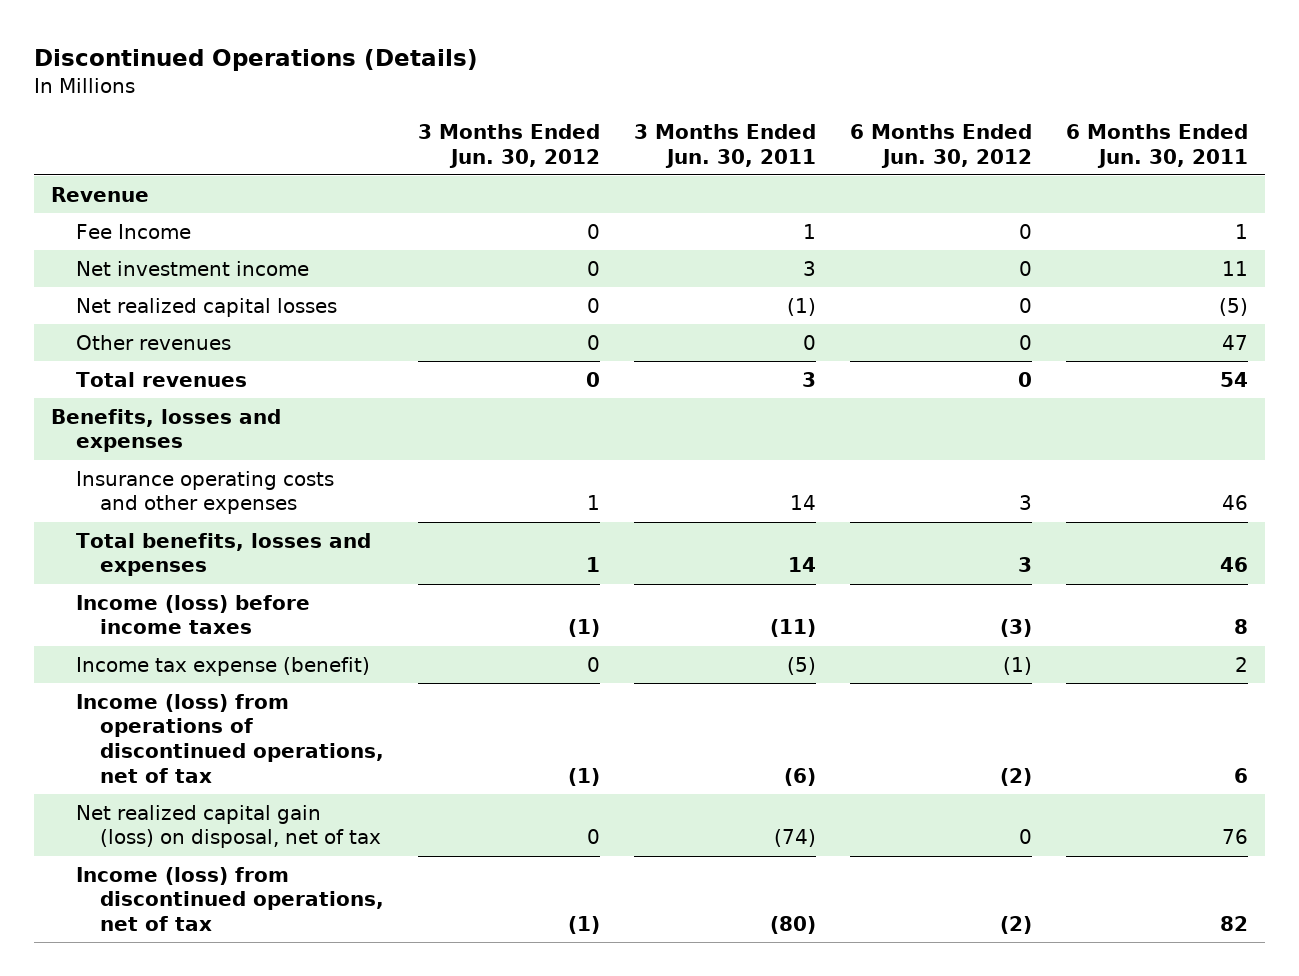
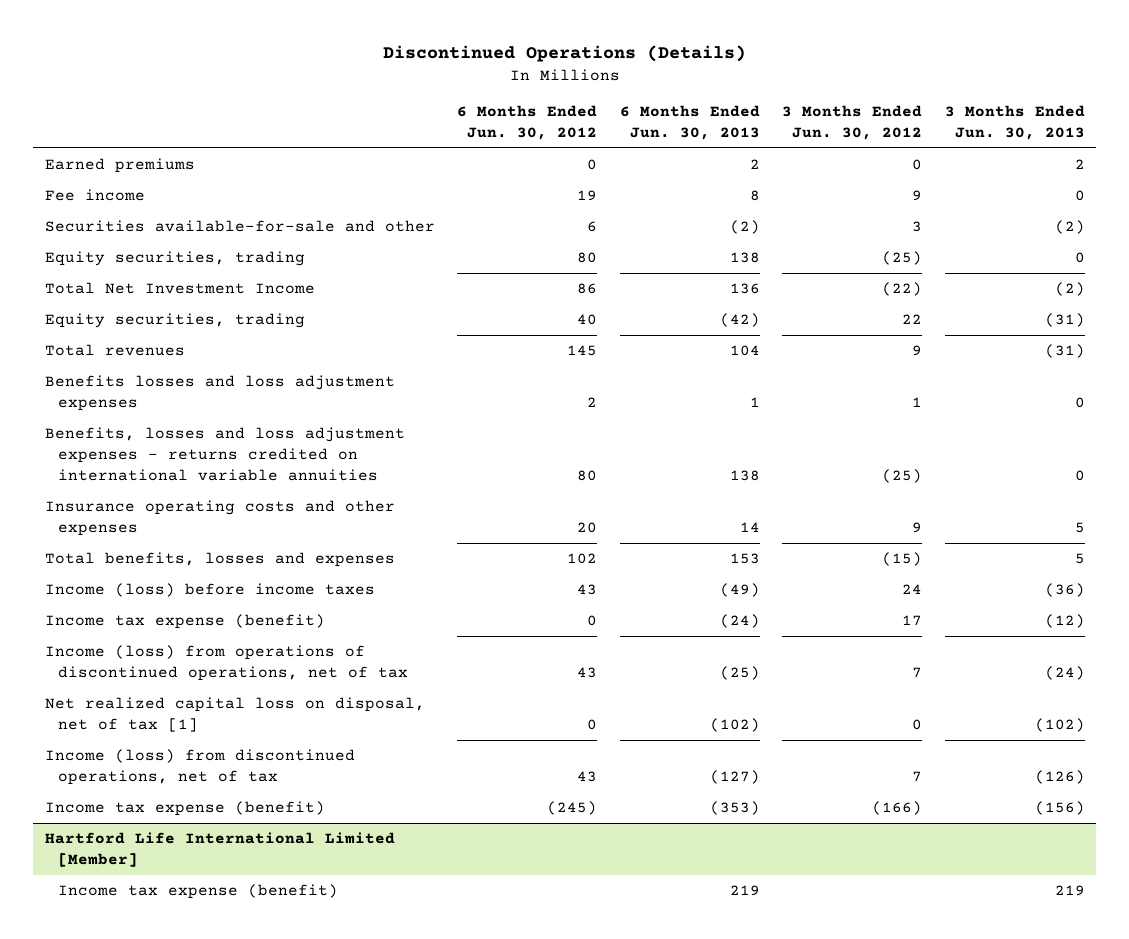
- | 3 Months Ended Jun. 30, 2012 | 3 Months Ended Jun. 30, 2011 | 6 Months Ended Jun. 30, 2012 | 6 Months Ended Jun. 30, 2011
+ | 6 Months Ended Jun. 30, 2012 | 6 Months Ended Jun. 30, 2013 | 3 Months Ended Jun. 30, 2012 | 3 Months Ended Jun. 30, 2013
- Revenue
- Fee Income | 0 | 1 | 0 | 1
- Net investment income | 0 | 3 | 0 | 11
- Net realized capital losses | 0 | (1) | 0 | (5)
- Other revenues | 0 | 0 | 0 | 47
- Total revenues | 0 | 3 | 0 | 54
- Benefits, losses and expenses
- Insurance operating costs and other expenses | 1 | 14 | 3 | 46
- Total benefits, losses and expenses | 1 | 14 | 3 | 46
- Income (loss) before income taxes | (1) | (11) | (3) | 8
- Income tax expense (benefit) | 0 | (5) | (1) | 2
- Income (loss) from operations of discontinued operations, net of tax | (1) | (6) | (2) | 6
- Net realized capital gain (loss) on disposal, net of tax | 0 | (74) | 0 | 76
- Income (loss) from discontinued operations, net of tax | (1) | (80) | (2) | 82
+ Earned premiums | 0 | 2 | 0 | 2
+ Fee income | 19 | 8 | 9 | 0
+ Securities available-for-sale and other | 6 | (2) | 3 | (2)
+ Equity securities, trading | 80 | 138 | (25) | 0
+ Total Net Investment Income | 86 | 136 | (22) | (2)
+ Equity securities, trading | 40 | (42) | 22 | (31)
+ Total revenues | 145 | 104 | 9 | (31)
+ Benefits losses and loss adjustment expenses | 2 | 1 | 1 | 0
+ Benefits, losses and loss adjustment expenses - returns credited on international variable annuities | 80 | 138 | (25) | 0
+ Insurance operating costs and other expenses | 20 | 14 | 9 | 5
+ Total benefits, losses and expenses | 102 | 153 | (15) | 5
+ Income (loss) before income taxes | 43 | (49) | 24 | (36)
+ Income tax expense (benefit) | 0 | (24) | 17 | (12)
+ Income (loss) from operations of discontinued operations, net of tax | 43 | (25) | 7 | (24)
+ Net realized capital loss on disposal, net of tax [1] | 0 | (102) | 0 | (102)
+ Income (loss) from discontinued operations, net of tax | 43 | (127) | 7 | (126)
+ Income tax expense (benefit) | (245) | (353) | (166) | (156)
+ Hartford Life International Limited [Member]
+ Income tax expense (benefit) | | 219 | | 219

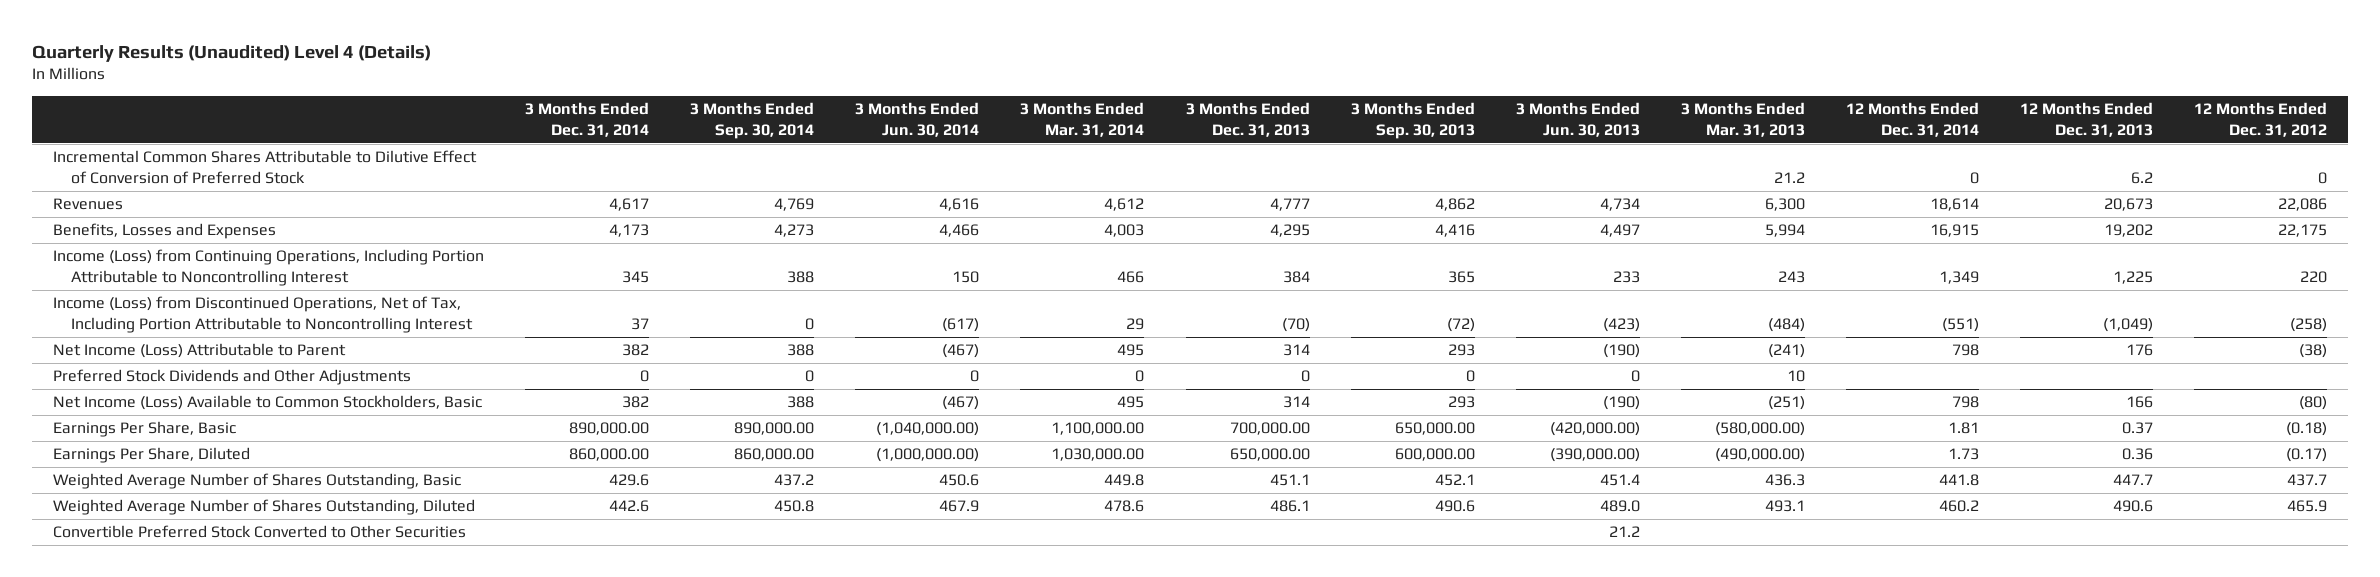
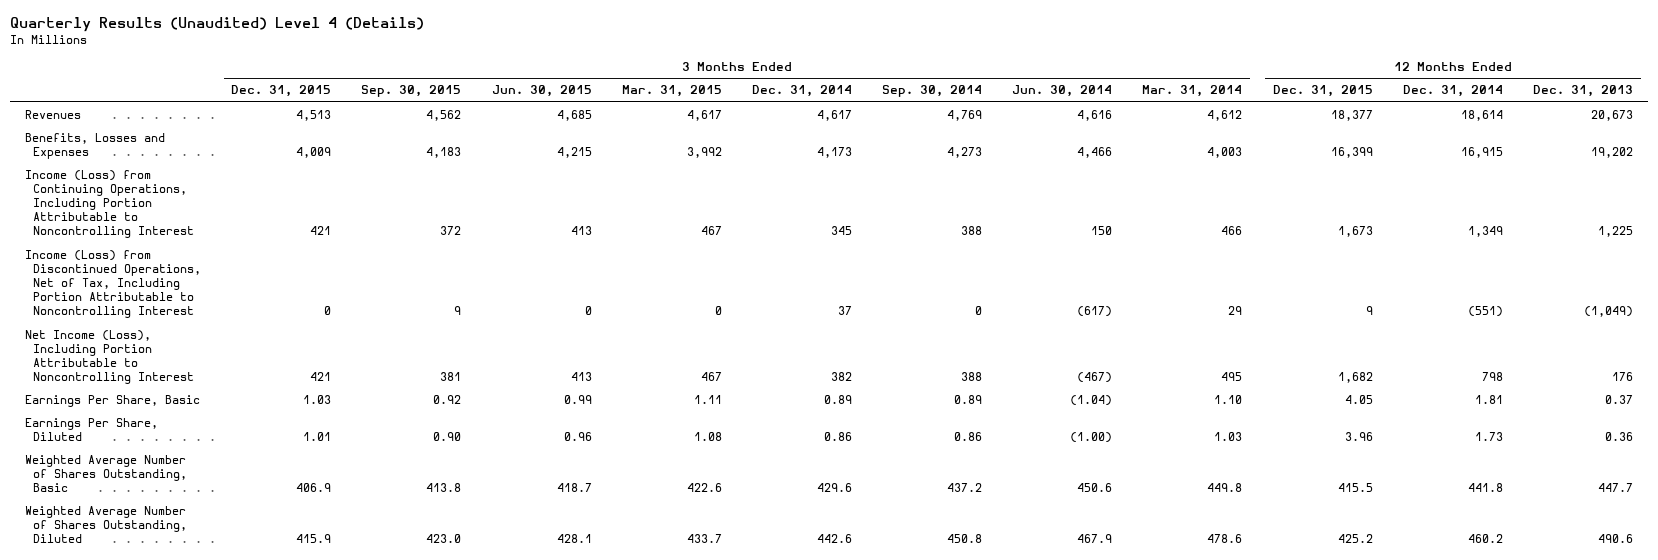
- | 3 Months Ended Dec. 31, 2014 | 3 Months Ended Sep. 30, 2014 | 3 Months Ended Jun. 30, 2014 | 3 Months Ended Mar. 31, 2014 | 3 Months Ended Dec. 31, 2013 | 3 Months Ended Sep. 30, 2013 | 3 Months Ended Jun. 30, 2013 | 3 Months Ended Mar. 31, 2013 | 12 Months Ended Dec. 31, 2014 | 12 Months Ended Dec. 31, 2013 | 12 Months Ended Dec. 31, 2012
+ | 3 Months Ended Dec. 31, 2015 | 3 Months Ended Sep. 30, 2015 | 3 Months Ended Jun. 30, 2015 | 3 Months Ended Mar. 31, 2015 | 3 Months Ended Dec. 31, 2014 | 3 Months Ended Sep. 30, 2014 | 3 Months Ended Jun. 30, 2014 | 3 Months Ended Mar. 31, 2014 | 12 Months Ended Dec. 31, 2015 | 12 Months Ended Dec. 31, 2014 | 12 Months Ended Dec. 31, 2013
- Incremental Common Shares Attributable to Dilutive Effect of Conversion of Preferred Stock | | | | | | | | 21.2 | 0 | 6.2 | 0
- Net Income (Loss) Attributable to Parent | 382 | 388 | (467) | 495 | 314 | 293 | (190) | (241) | 798 | 176 | (38)
- Preferred Stock Dividends and Other Adjustments | 0 | 0 | 0 | 0 | 0 | 0 | 0 | 10 | | |
- Net Income (Loss) Available to Common Stockholders, Basic | 382 | 388 | (467) | 495 | 314 | 293 | (190) | (251) | 798 | 166 | (80)
- Earnings Per Share, Basic | 890,000.00 | 890,000.00 | (1,040,000.00) | 1,100,000.00 | 700,000.00 | 650,000.00 | (420,000.00) | (580,000.00) | 1.81 | 0.37 | (0.18)
- Earnings Per Share, Diluted | 860,000.00 | 860,000.00 | (1,000,000.00) | 1,030,000.00 | 650,000.00 | 600,000.00 | (390,000.00) | (490,000.00) | 1.73 | 0.36 | (0.17)
+ Net Income (Loss), Including Portion Attributable to Noncontrolling Interest | 421 | 381 | 413 | 467 | 382 | 388 | (467) | 495 | 1,682 | 798 | 176
+ Earnings Per Share, Basic | 1.03 | 0.92 | 0.99 | 1.11 | 0.89 | 0.89 | (1.04) | 1.10 | 4.05 | 1.81 | 0.37
+ Earnings Per Share, Diluted | 1.01 | 0.90 | 0.96 | 1.08 | 0.86 | 0.86 | (1.00) | 1.03 | 3.96 | 1.73 | 0.36
- Convertible Preferred Stock Converted to Other Securities | | | | | | | 21.2 | | | |

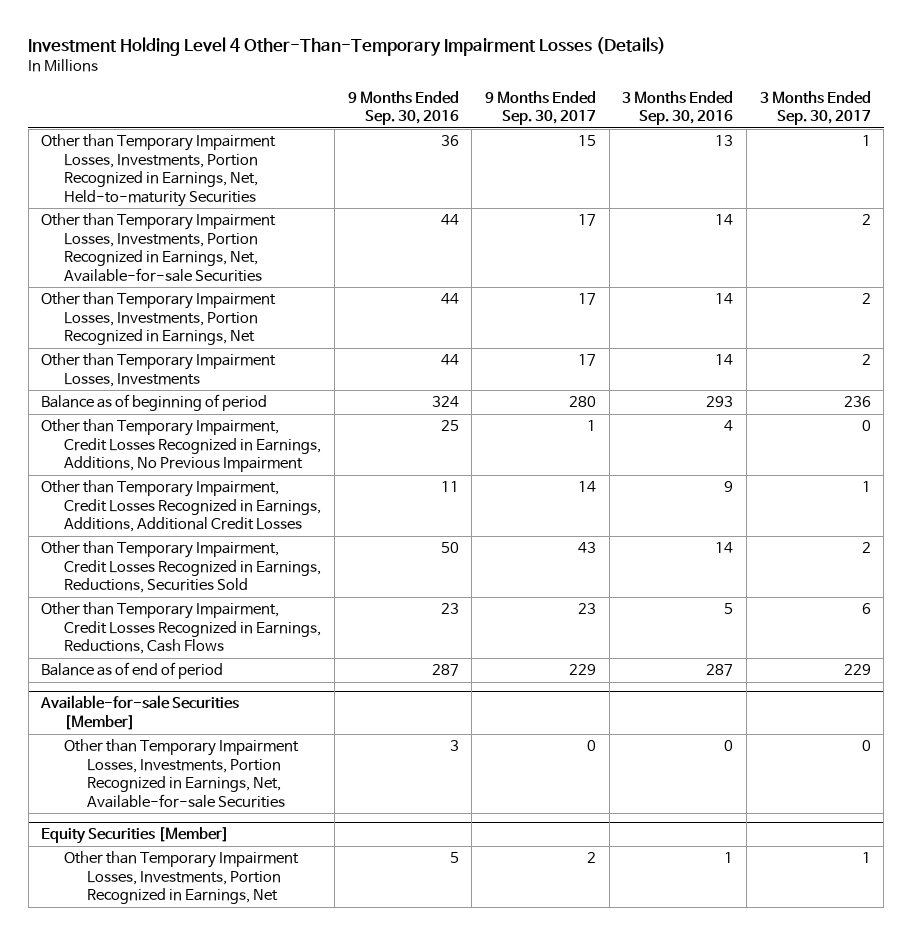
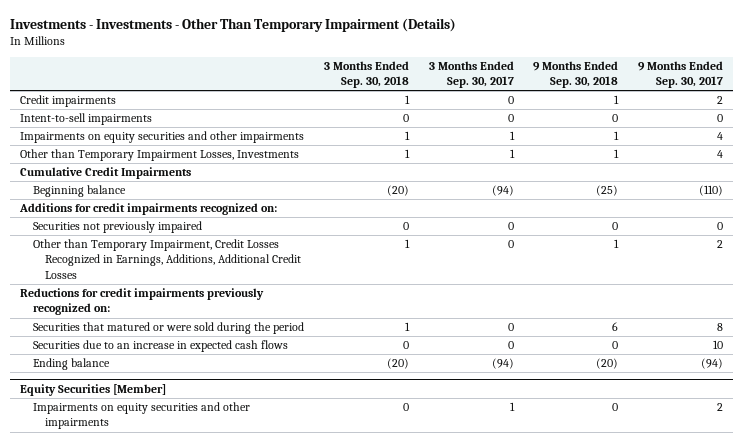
- Investment Holding Level 4 Other-Than-Temporary Impairment Losses (Details)
+ Investments - Investments - Other Than Temporary Impairment (Details)
- | 9 Months Ended Sep. 30, 2016 | 9 Months Ended Sep. 30, 2017 | 3 Months Ended Sep. 30, 2016 | 3 Months Ended Sep. 30, 2017
+ | 3 Months Ended Sep. 30, 2018 | 3 Months Ended Sep. 30, 2017 | 9 Months Ended Sep. 30, 2018 | 9 Months Ended Sep. 30, 2017
- Other than Temporary Impairment Losses, Investments, Portion Recognized in Earnings, Net, Held-to-maturity Securities | 36 | 15 | 13 | 1
- Other than Temporary Impairment Losses, Investments, Portion Recognized in Earnings, Net, Available-for-sale Securities | 44 | 17 | 14 | 2
- Other than Temporary Impairment Losses, Investments, Portion Recognized in Earnings, Net | 44 | 17 | 14 | 2
- Other than Temporary Impairment Losses, Investments | 44 | 17 | 14 | 2
- Balance as of beginning of period | 324 | 280 | 293 | 236
- Other than Temporary Impairment, Credit Losses Recognized in Earnings, Additions, No Previous Impairment | 25 | 1 | 4 | 0
- Other than Temporary Impairment, Credit Losses Recognized in Earnings, Additions, Additional Credit Losses | 11 | 14 | 9 | 1
- Other than Temporary Impairment, Credit Losses Recognized in Earnings, Reductions, Securities Sold | 50 | 43 | 14 | 2
- Other than Temporary Impairment, Credit Losses Recognized in Earnings, Reductions, Cash Flows | 23 | 23 | 5 | 6
- Balance as of end of period | 287 | 229 | 287 | 229
- Available-for-sale Securities [Member]
- Other than Temporary Impairment Losses, Investments, Portion Recognized in Earnings, Net, Available-for-sale Securities | 3 | 0 | 0 | 0
+ Credit impairments | 1 | 0 | 1 | 2
+ Intent-to-sell impairments | 0 | 0 | 0 | 0
+ Impairments on equity securities and other impairments | 1 | 1 | 1 | 4
+ Other than Temporary Impairment Losses, Investments | 1 | 1 | 1 | 4
+ Cumulative Credit Impairments
+ Beginning balance | (20) | (94) | (25) | (110)
+ Additions for credit impairments recognized on:
+ Securities not previously impaired | 0 | 0 | 0 | 0
+ Other than Temporary Impairment, Credit Losses Recognized in Earnings, Additions, Additional Credit Losses | 1 | 0 | 1 | 2
+ Reductions for credit impairments previously recognized on:
+ Securities that matured or were sold during the period | 1 | 0 | 6 | 8
+ Securities due to an increase in expected cash flows | 0 | 0 | 0 | 10
+ Ending balance | (20) | (94) | (20) | (94)
@ Equity Securities [Member]
- Other than Temporary Impairment Losses, Investments, Portion Recognized in Earnings, Net | 5 | 2 | 1 | 1
+ Impairments on equity securities and other impairments | 0 | 1 | 0 | 2

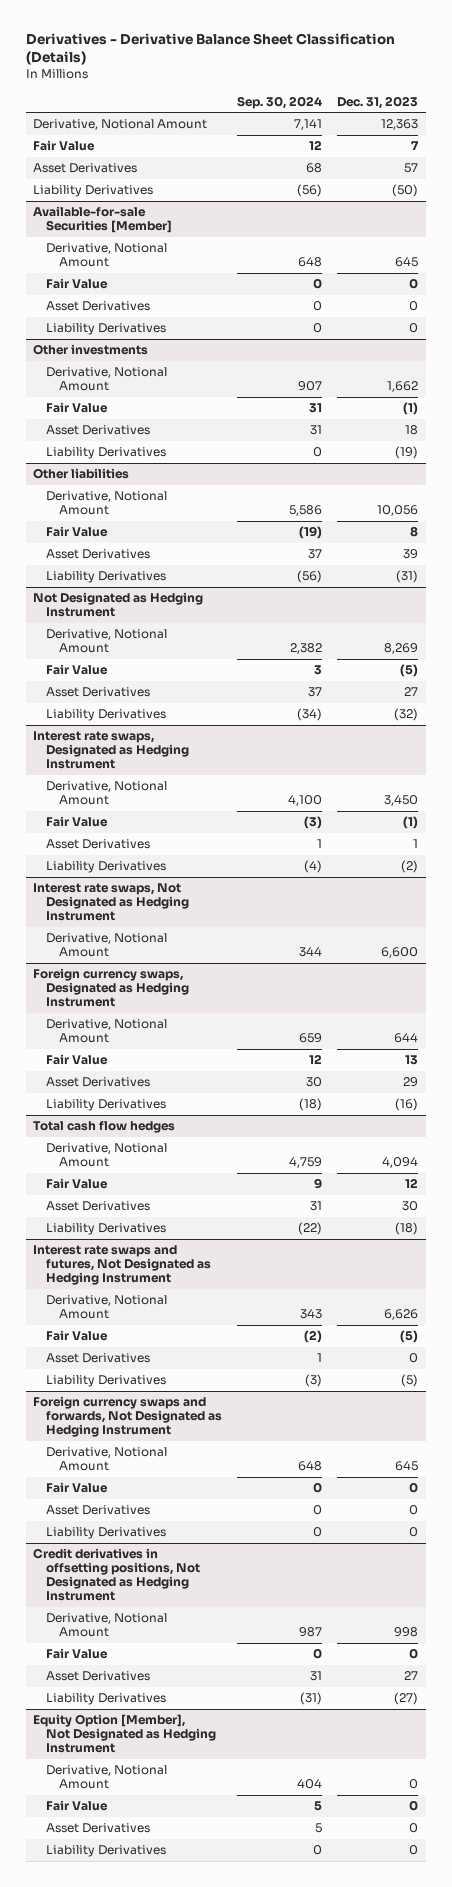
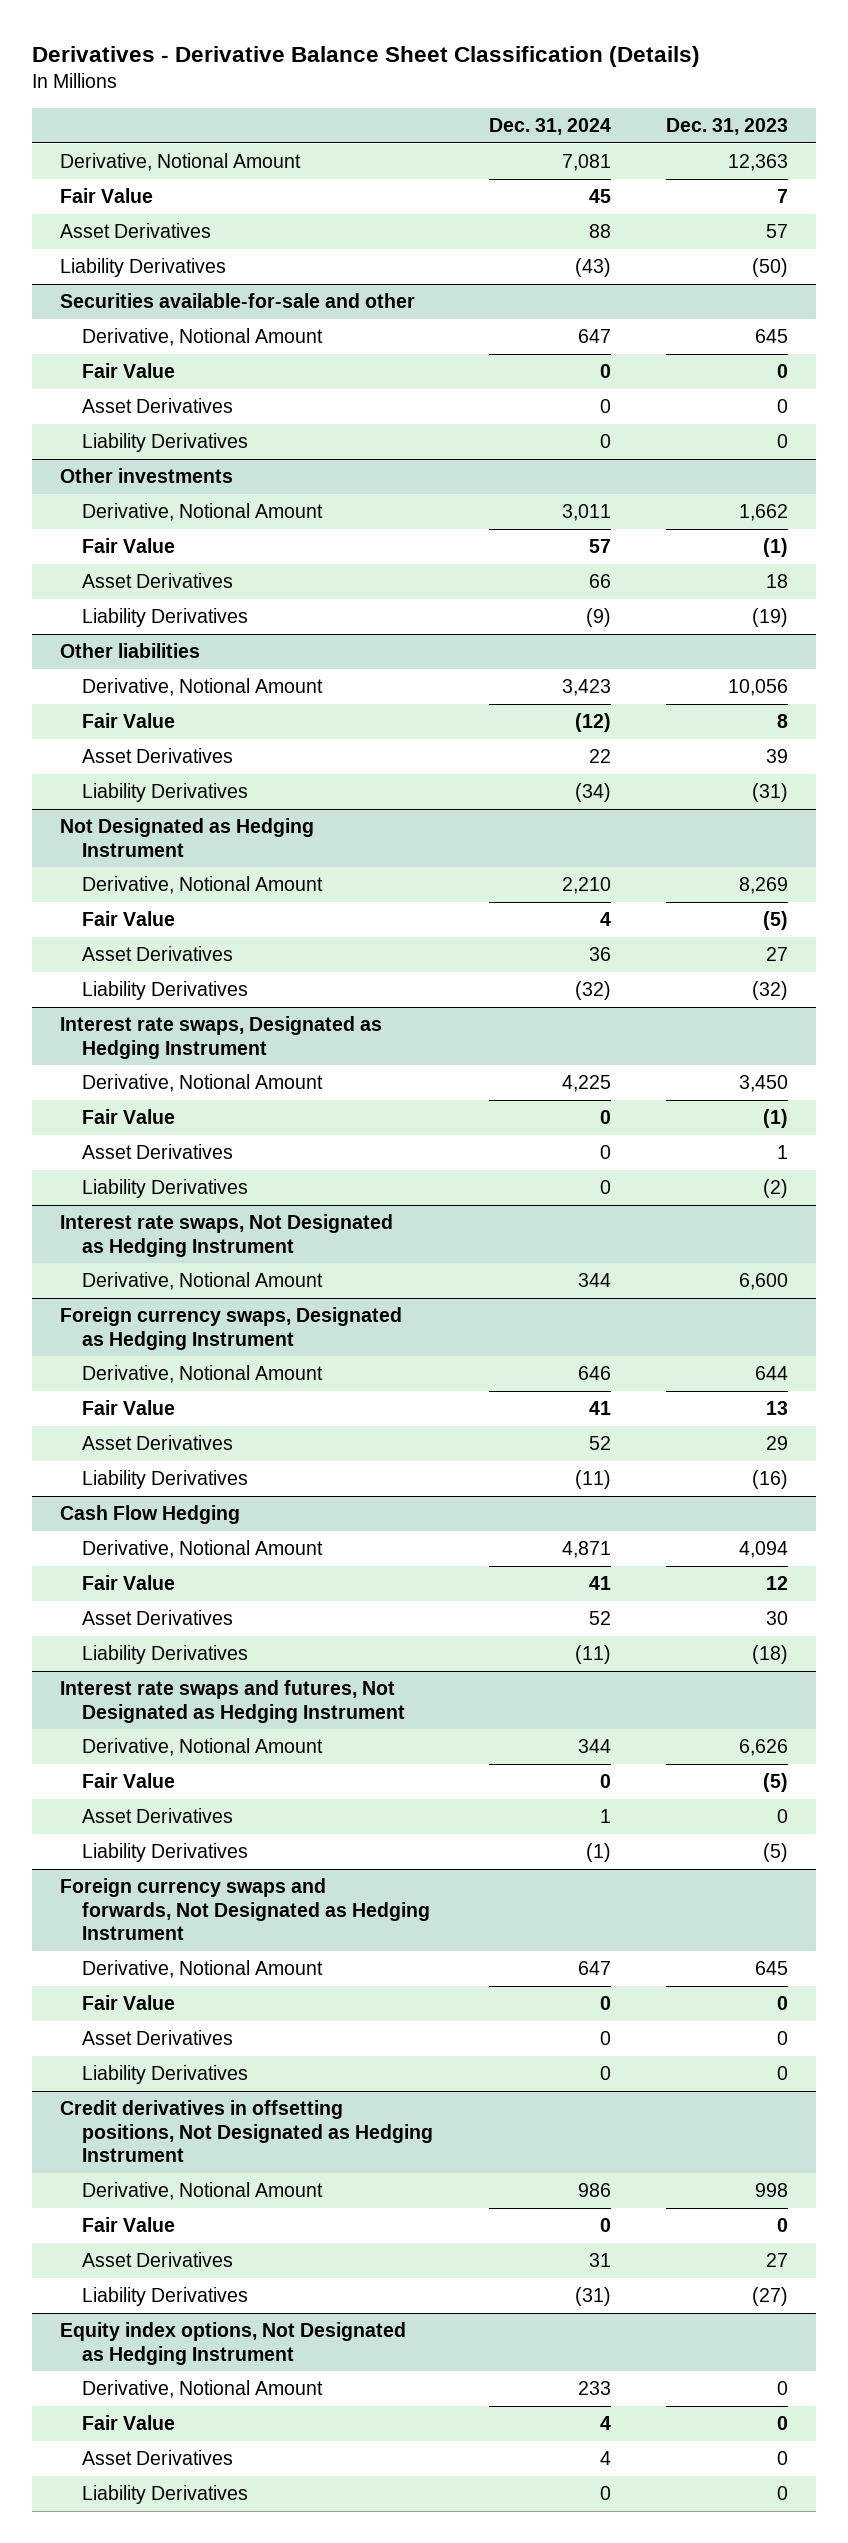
- | Sep. 30, 2024 | Dec. 31, 2023
+ | Dec. 31, 2024 | Dec. 31, 2023
- Available-for-sale Securities [Member]
+ Securities available-for-sale and other
- Total cash flow hedges
+ Cash Flow Hedging
- Equity Option [Member], Not Designated as Hedging Instrument
+ Equity index options, Not Designated as Hedging Instrument

